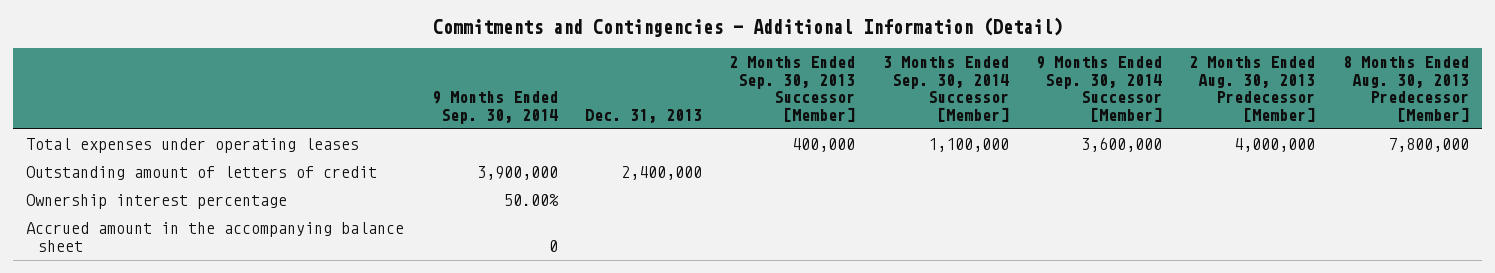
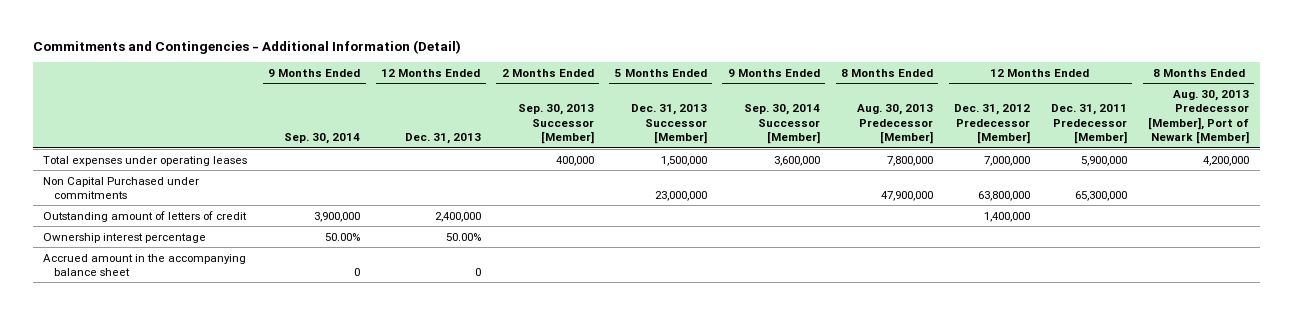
- | 9 Months Ended Sep. 30, 2014 | Dec. 31, 2013 | 2 Months Ended Sep. 30, 2013 Successor [Member] | 3 Months Ended Sep. 30, 2014 Successor [Member] | 9 Months Ended Sep. 30, 2014 Successor [Member] | 2 Months Ended Aug. 30, 2013 Predecessor [Member] | 8 Months Ended Aug. 30, 2013 Predecessor [Member]
+ | 9 Months Ended Sep. 30, 2014 | 12 Months Ended Dec. 31, 2013 | 2 Months Ended Sep. 30, 2013 Successor [Member] | 5 Months Ended Dec. 31, 2013 Successor [Member] | 9 Months Ended Sep. 30, 2014 Successor [Member] | 8 Months Ended Aug. 30, 2013 Predecessor [Member] | 12 Months Ended Dec. 31, 2012 Predecessor [Member] | 12 Months Ended Dec. 31, 2011 Predecessor [Member] | 8 Months Ended Aug. 30, 2013 Predecessor [Member], Port of Newark [Member]
+ Non Capital Purchased under commitments | | | | 23,000,000 | | 47,900,000 | 63,800,000 | 65,300,000 |

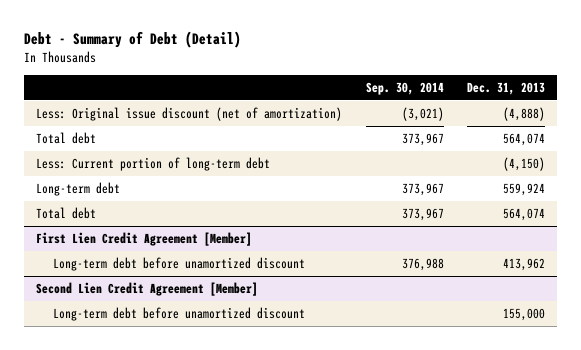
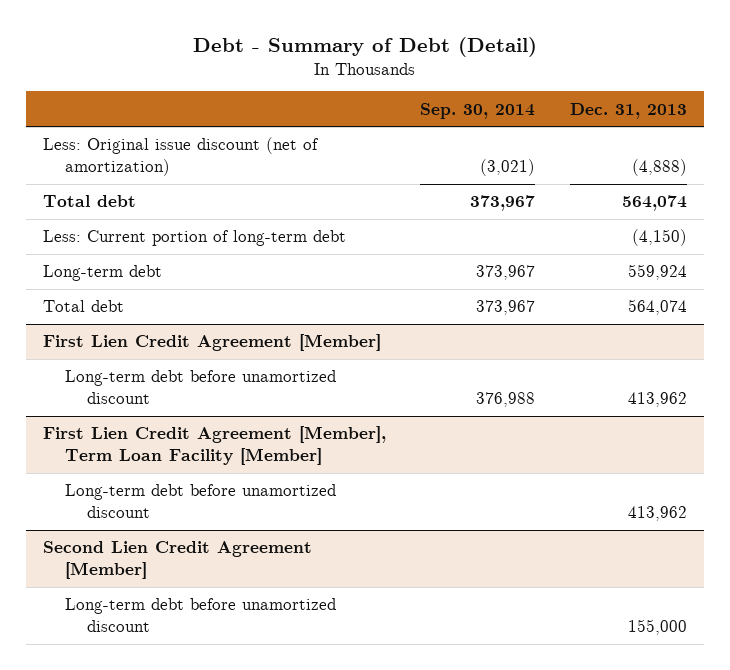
+ First Lien Credit Agreement [Member], Term Loan Facility [Member]
+ Long-term debt before unamortized discount | | 413,962

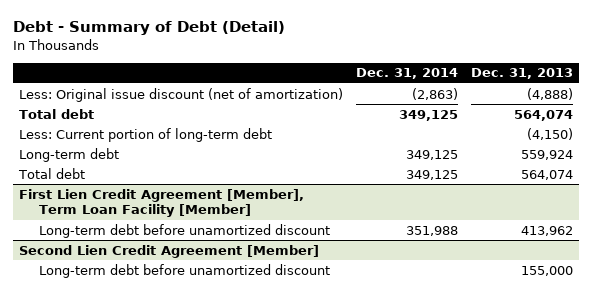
- | Sep. 30, 2014 | Dec. 31, 2013
+ | Dec. 31, 2014 | Dec. 31, 2013
- First Lien Credit Agreement [Member]
- Long-term debt before unamortized discount | 376,988 | 413,962

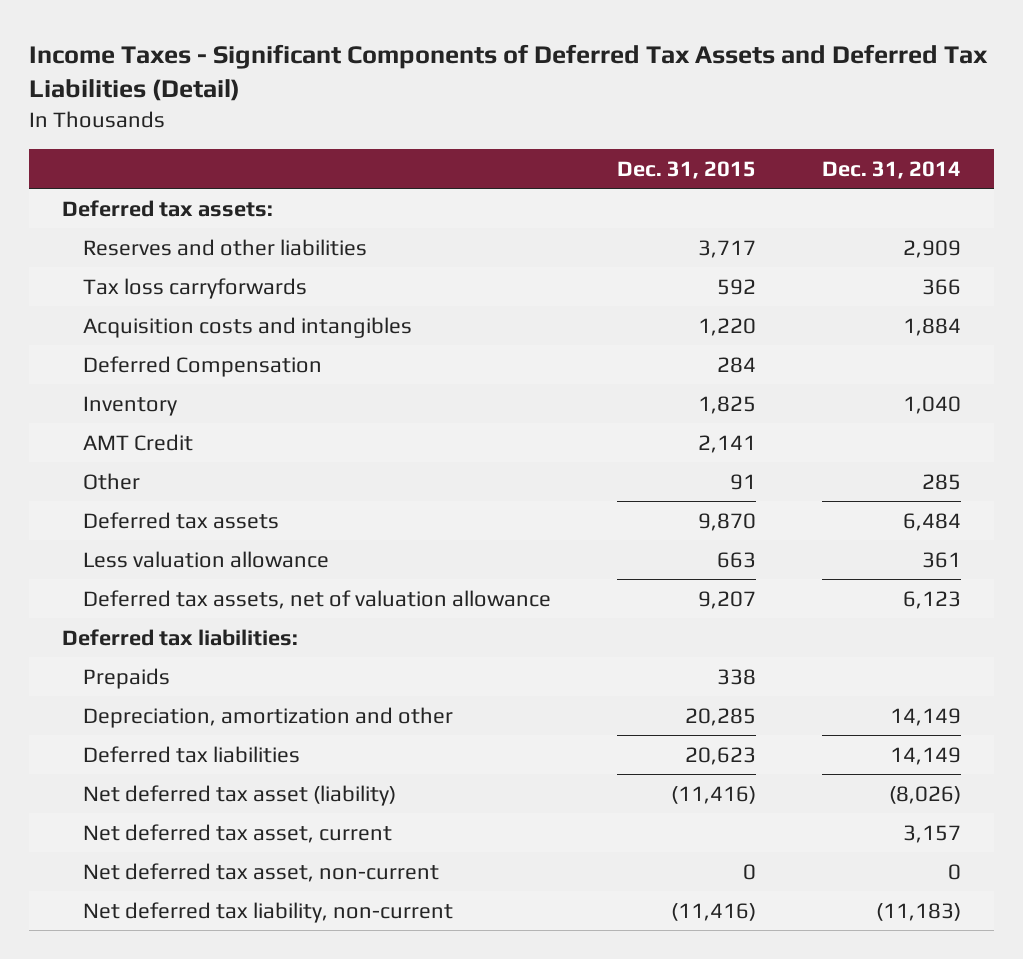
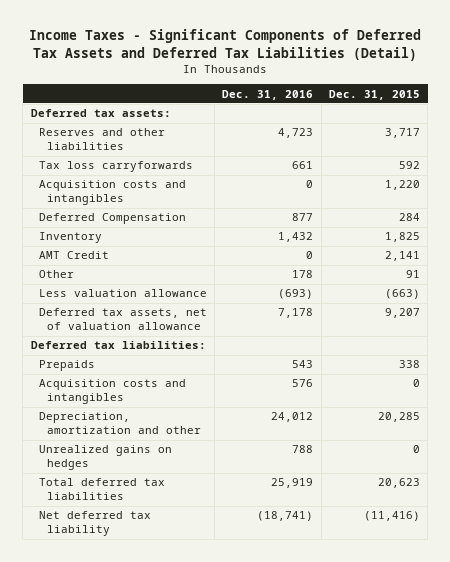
- | Dec. 31, 2015 | Dec. 31, 2014
+ | Dec. 31, 2016 | Dec. 31, 2015
- Deferred tax assets | 9,870 | 6,484
- Less valuation allowance | 663 | 361
+ Less valuation allowance | (693) | (663)
+ Acquisition costs and intangibles | 576 | 0
- Deferred tax liabilities | 20,623 | 14,149
- Net deferred tax asset (liability) | (11,416) | (8,026)
- Net deferred tax asset, current | | 3,157
- Net deferred tax asset, non-current | 0 | 0
- Net deferred tax liability, non-current | (11,416) | (11,183)
+ Unrealized gains on hedges | 788 | 0
+ Total deferred tax liabilities | 25,919 | 20,623
+ Net deferred tax liability | (18,741) | (11,416)

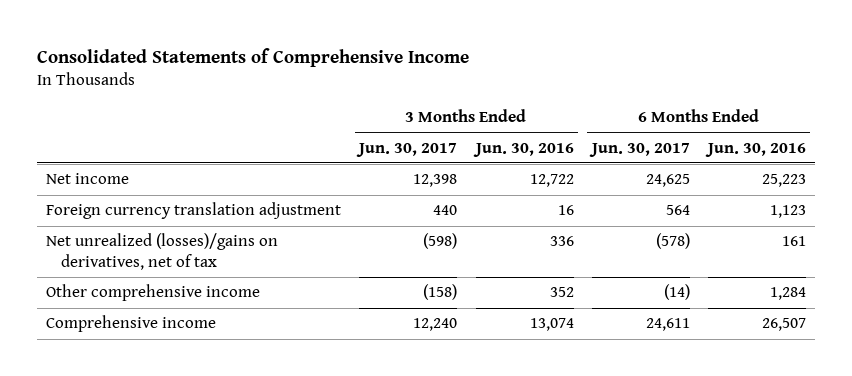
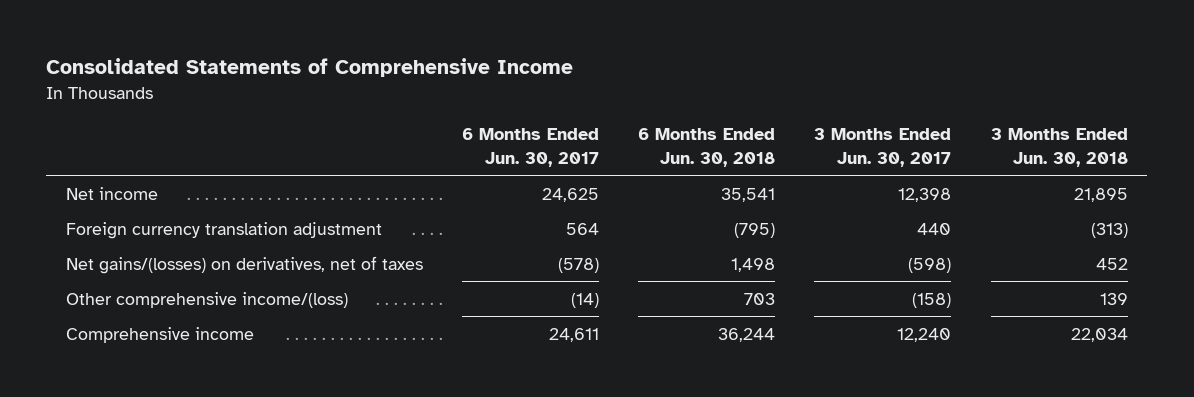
- | 3 Months Ended Jun. 30, 2017 | 3 Months Ended Jun. 30, 2016 | 6 Months Ended Jun. 30, 2017 | 6 Months Ended Jun. 30, 2016
+ | 6 Months Ended Jun. 30, 2017 | 6 Months Ended Jun. 30, 2018 | 3 Months Ended Jun. 30, 2017 | 3 Months Ended Jun. 30, 2018
- Net unrealized (losses)/gains on derivatives, net of tax | (598) | 336 | (578) | 161
- Other comprehensive income | (158) | 352 | (14) | 1,284
+ Net gains/(losses) on derivatives, net of taxes | (578) | 1,498 | (598) | 452
+ Other comprehensive income/(loss) | (14) | 703 | (158) | 139

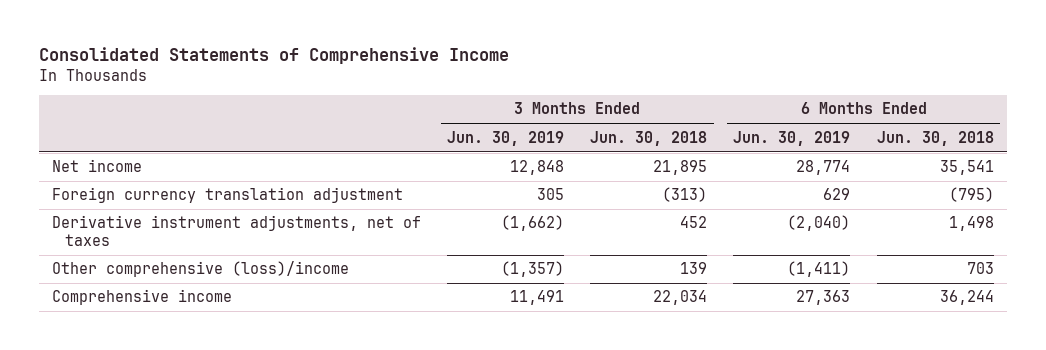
- | 6 Months Ended Jun. 30, 2017 | 6 Months Ended Jun. 30, 2018 | 3 Months Ended Jun. 30, 2017 | 3 Months Ended Jun. 30, 2018
+ | 3 Months Ended Jun. 30, 2019 | 3 Months Ended Jun. 30, 2018 | 6 Months Ended Jun. 30, 2019 | 6 Months Ended Jun. 30, 2018
- Net gains/(losses) on derivatives, net of taxes | (578) | 1,498 | (598) | 452
- Other comprehensive income/(loss) | (14) | 703 | (158) | 139
+ Derivative instrument adjustments, net of taxes | (1,662) | 452 | (2,040) | 1,498
+ Other comprehensive (loss)/income | (1,357) | 139 | (1,411) | 703

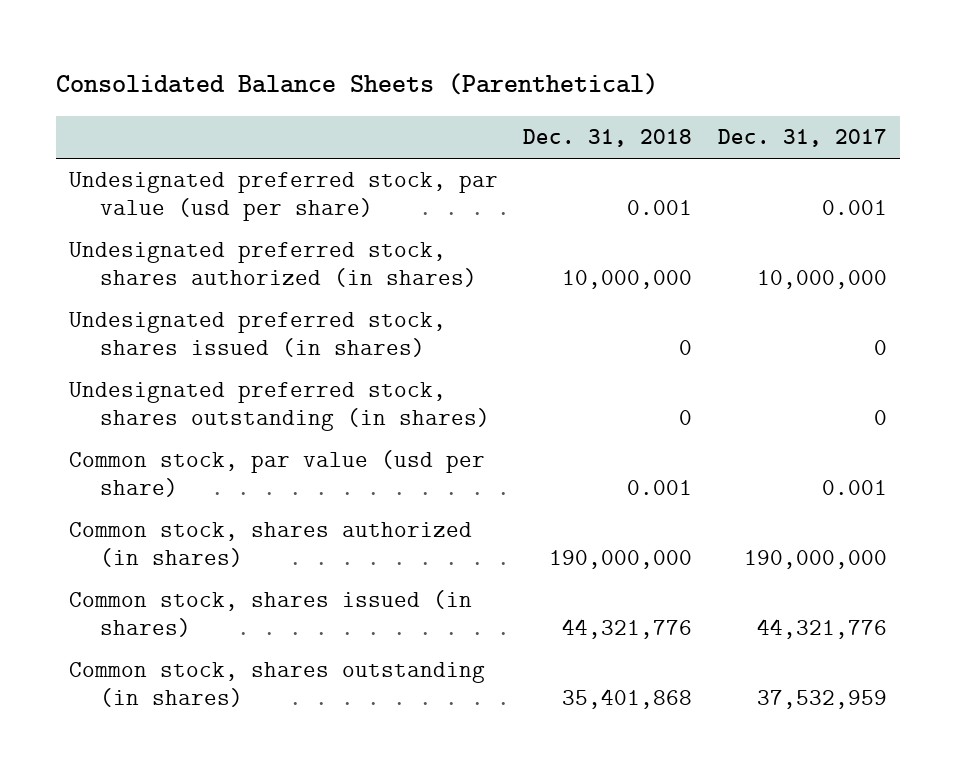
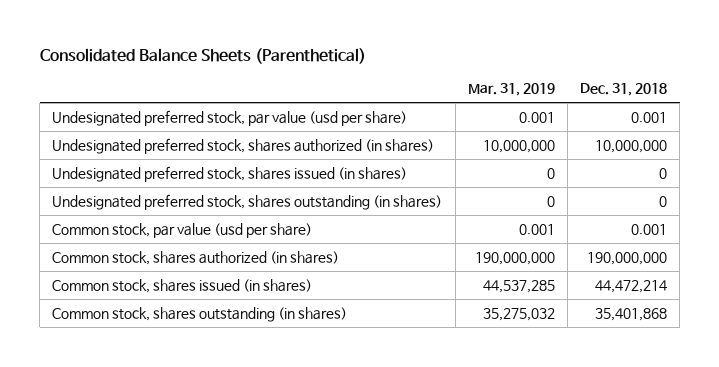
- | Dec. 31, 2018 | Dec. 31, 2017
+ | Mar. 31, 2019 | Dec. 31, 2018
- Common stock, shares issued (in shares) | 44,321,776 | 44,321,776
+ Common stock, shares issued (in shares) | 44,537,285 | 44,472,214

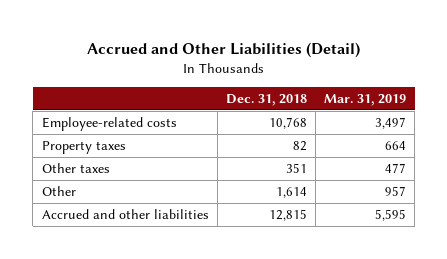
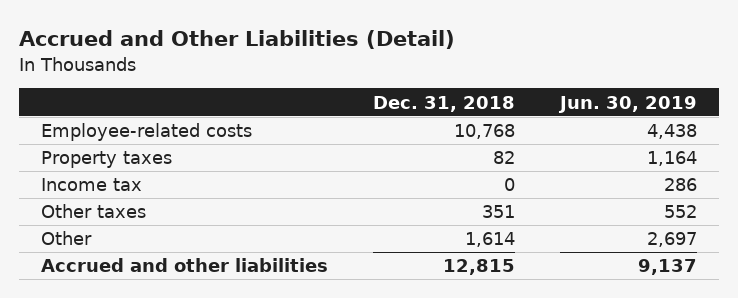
- | Dec. 31, 2018 | Mar. 31, 2019
+ | Dec. 31, 2018 | Jun. 30, 2019
+ Income tax | 0 | 286

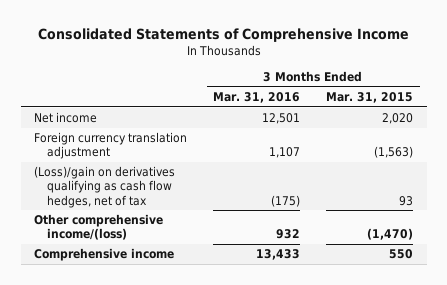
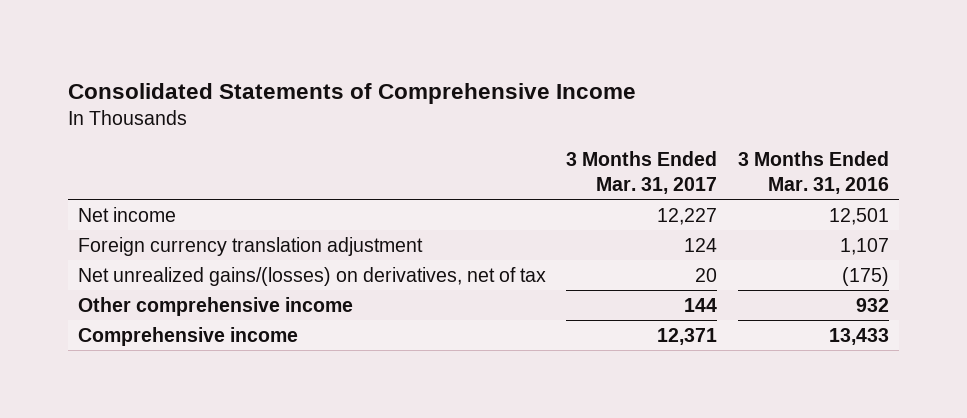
- | 3 Months Ended Mar. 31, 2016 | 3 Months Ended Mar. 31, 2015
+ | 3 Months Ended Mar. 31, 2017 | 3 Months Ended Mar. 31, 2016
- (Loss)/gain on derivatives qualifying as cash flow hedges, net of tax | (175) | 93
- Other comprehensive income/(loss) | 932 | (1,470)
+ Net unrealized gains/(losses) on derivatives, net of tax | 20 | (175)
+ Other comprehensive income | 144 | 932

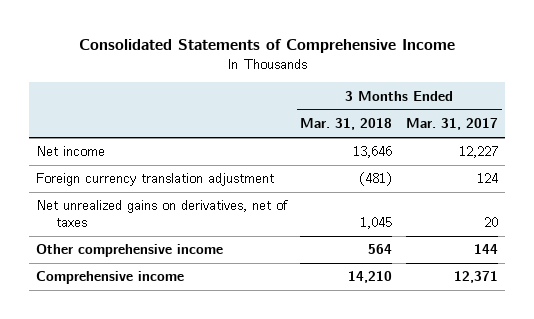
- | 3 Months Ended Mar. 31, 2017 | 3 Months Ended Mar. 31, 2016
+ | 3 Months Ended Mar. 31, 2018 | 3 Months Ended Mar. 31, 2017
- Net unrealized gains/(losses) on derivatives, net of tax | 20 | (175)
+ Net unrealized gains on derivatives, net of taxes | 1,045 | 20

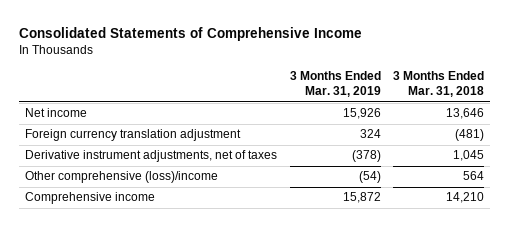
- | 3 Months Ended Mar. 31, 2018 | 3 Months Ended Mar. 31, 2017
+ | 3 Months Ended Mar. 31, 2019 | 3 Months Ended Mar. 31, 2018
- Net unrealized gains on derivatives, net of taxes | 1,045 | 20
- Other comprehensive income | 564 | 144
+ Derivative instrument adjustments, net of taxes | (378) | 1,045
+ Other comprehensive (loss)/income | (54) | 564

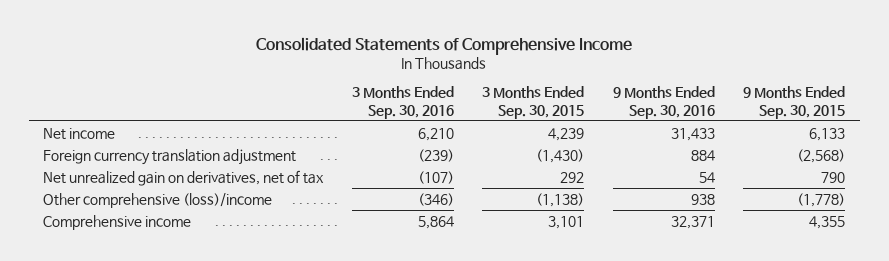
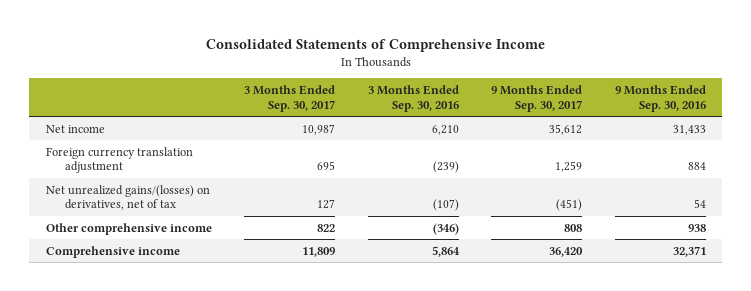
- | 3 Months Ended Sep. 30, 2016 | 3 Months Ended Sep. 30, 2015 | 9 Months Ended Sep. 30, 2016 | 9 Months Ended Sep. 30, 2015
+ | 3 Months Ended Sep. 30, 2017 | 3 Months Ended Sep. 30, 2016 | 9 Months Ended Sep. 30, 2017 | 9 Months Ended Sep. 30, 2016
- Net unrealized gain on derivatives, net of tax | (107) | 292 | 54 | 790
- Other comprehensive (loss)/income | (346) | (1,138) | 938 | (1,778)
+ Net unrealized gains/(losses) on derivatives, net of tax | 127 | (107) | (451) | 54
+ Other comprehensive income | 822 | (346) | 808 | 938

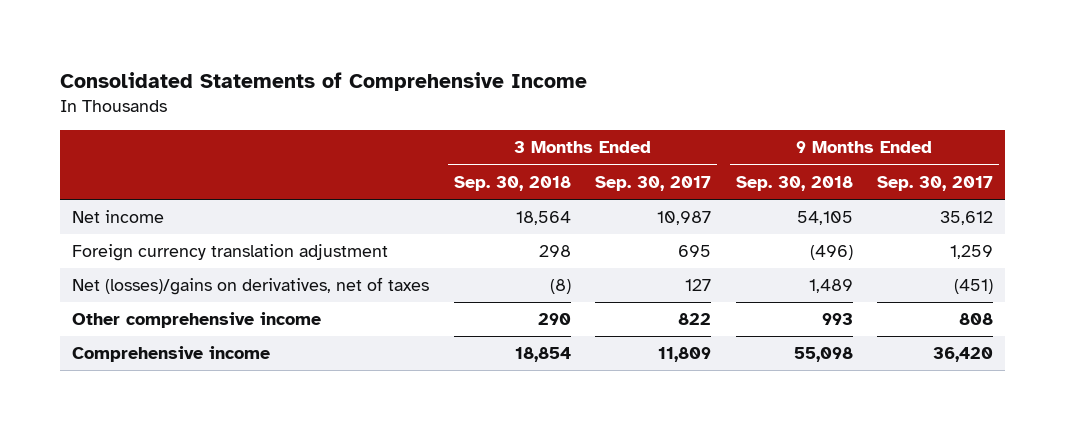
- | 3 Months Ended Sep. 30, 2017 | 3 Months Ended Sep. 30, 2016 | 9 Months Ended Sep. 30, 2017 | 9 Months Ended Sep. 30, 2016
+ | 3 Months Ended Sep. 30, 2018 | 3 Months Ended Sep. 30, 2017 | 9 Months Ended Sep. 30, 2018 | 9 Months Ended Sep. 30, 2017
- Net unrealized gains/(losses) on derivatives, net of tax | 127 | (107) | (451) | 54
+ Net (losses)/gains on derivatives, net of taxes | (8) | 127 | 1,489 | (451)

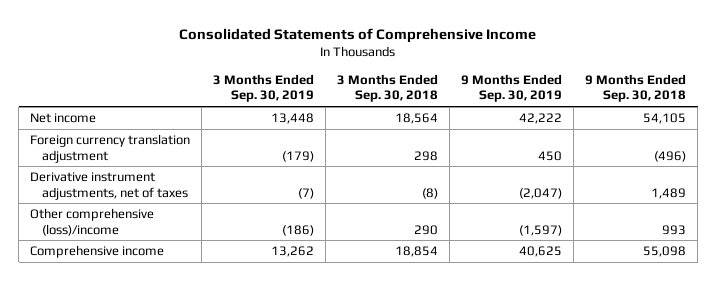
- | 3 Months Ended Sep. 30, 2018 | 3 Months Ended Sep. 30, 2017 | 9 Months Ended Sep. 30, 2018 | 9 Months Ended Sep. 30, 2017
+ | 3 Months Ended Sep. 30, 2019 | 3 Months Ended Sep. 30, 2018 | 9 Months Ended Sep. 30, 2019 | 9 Months Ended Sep. 30, 2018
- Net (losses)/gains on derivatives, net of taxes | (8) | 127 | 1,489 | (451)
- Other comprehensive income | 290 | 822 | 993 | 808
+ Derivative instrument adjustments, net of taxes | (7) | (8) | (2,047) | 1,489
+ Other comprehensive (loss)/income | (186) | 290 | (1,597) | 993

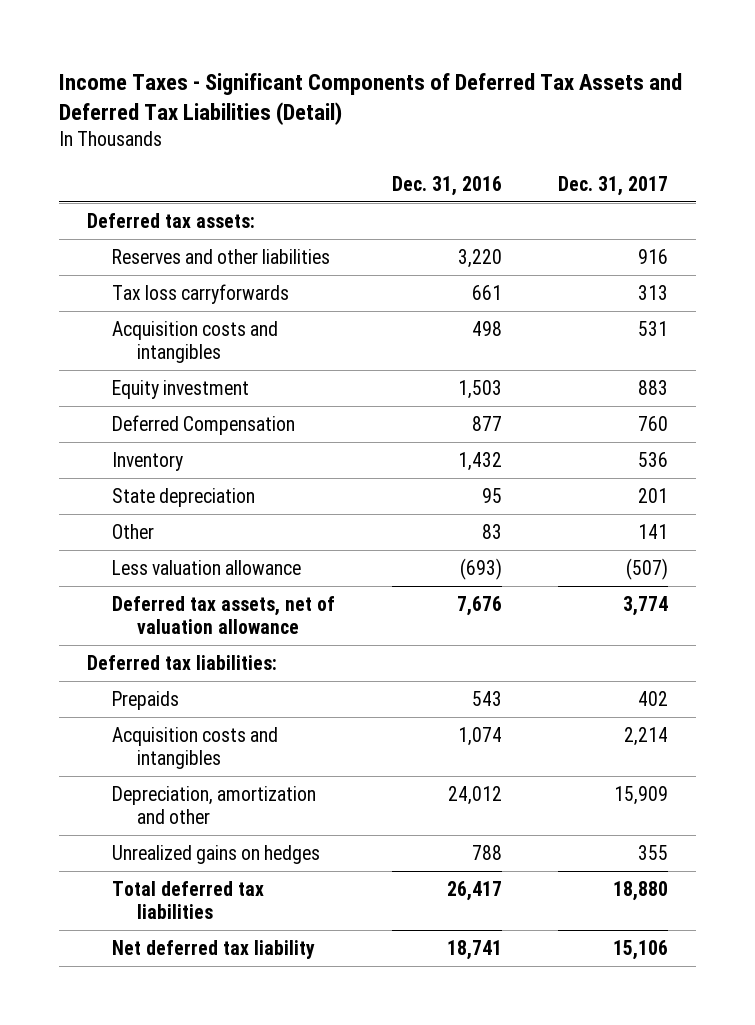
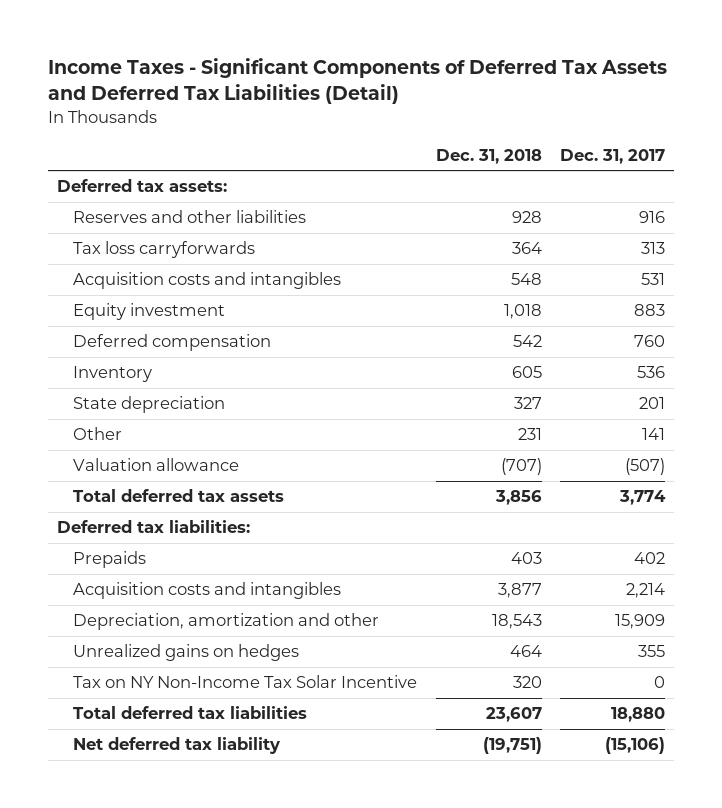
- | Dec. 31, 2016 | Dec. 31, 2017
+ | Dec. 31, 2018 | Dec. 31, 2017
- Deferred Compensation | 877 | 760
+ Deferred compensation | 542 | 760
- Less valuation allowance | (693) | (507)
- Deferred tax assets, net of valuation allowance | 7,676 | 3,774
+ Valuation allowance | (707) | (507)
+ Total deferred tax assets | 3,856 | 3,774
+ Tax on NY Non-Income Tax Solar Incentive | 320 | 0
- Net deferred tax liability | 18,741 | 15,106
+ Net deferred tax liability | (19,751) | (15,106)

